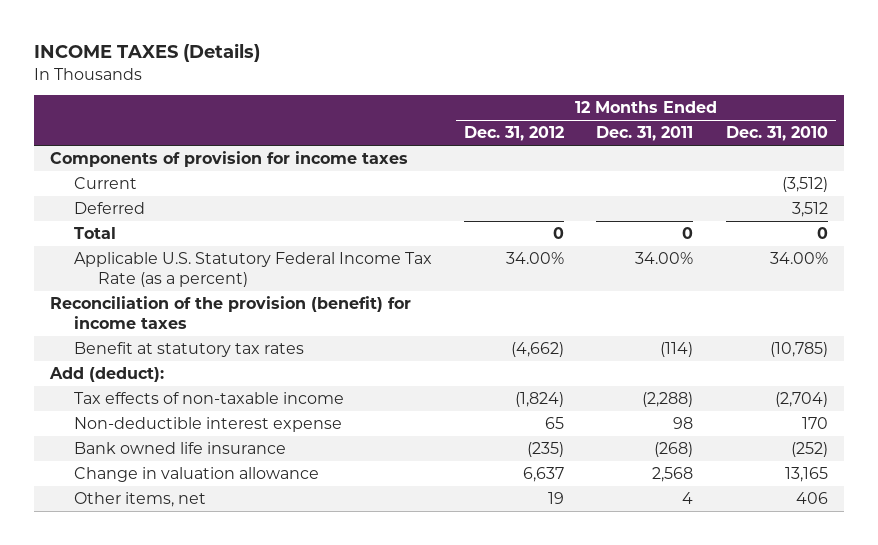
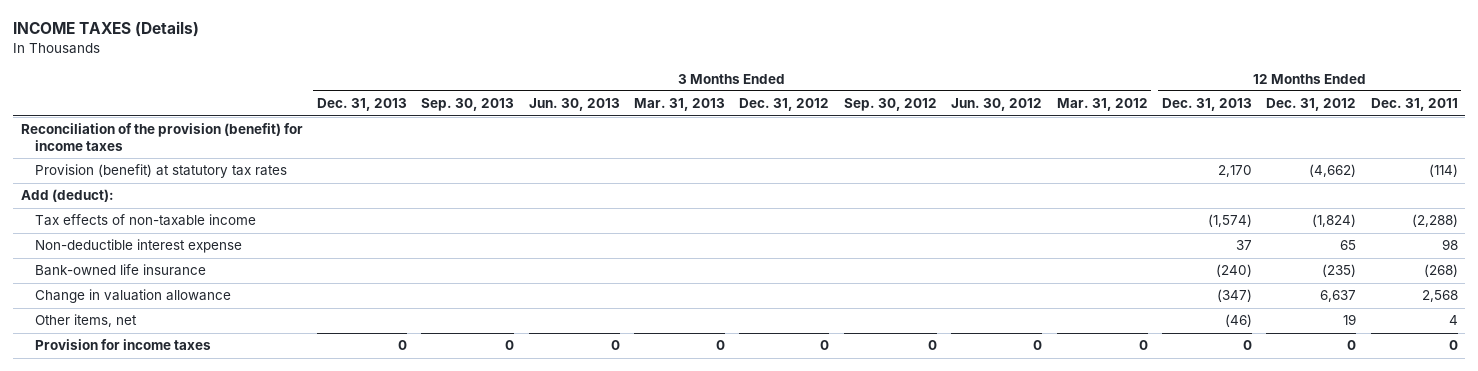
- | 12 Months Ended Dec. 31, 2012 | 12 Months Ended Dec. 31, 2011 | 12 Months Ended Dec. 31, 2010
+ | 3 Months Ended Dec. 31, 2013 | 3 Months Ended Sep. 30, 2013 | 3 Months Ended Jun. 30, 2013 | 3 Months Ended Mar. 31, 2013 | 3 Months Ended Dec. 31, 2012 | 3 Months Ended Sep. 30, 2012 | 3 Months Ended Jun. 30, 2012 | 3 Months Ended Mar. 31, 2012 | 12 Months Ended Dec. 31, 2013 | 12 Months Ended Dec. 31, 2012 | 12 Months Ended Dec. 31, 2011
- Components of provision for income taxes
- Current | | | (3,512)
- Deferred | | | 3,512
- Total | 0 | 0 | 0
- Applicable U.S. Statutory Federal Income Tax Rate (as a percent) | 34.00% | 34.00% | 34.00%
- Benefit at statutory tax rates | (4,662) | (114) | (10,785)
+ Provision (benefit) at statutory tax rates | | | | | | | | | 2,170 | (4,662) | (114)
- Bank owned life insurance | (235) | (268) | (252)
+ Bank-owned life insurance | | | | | | | | | (240) | (235) | (268)
+ Provision for income taxes | 0 | 0 | 0 | 0 | 0 | 0 | 0 | 0 | 0 | 0 | 0

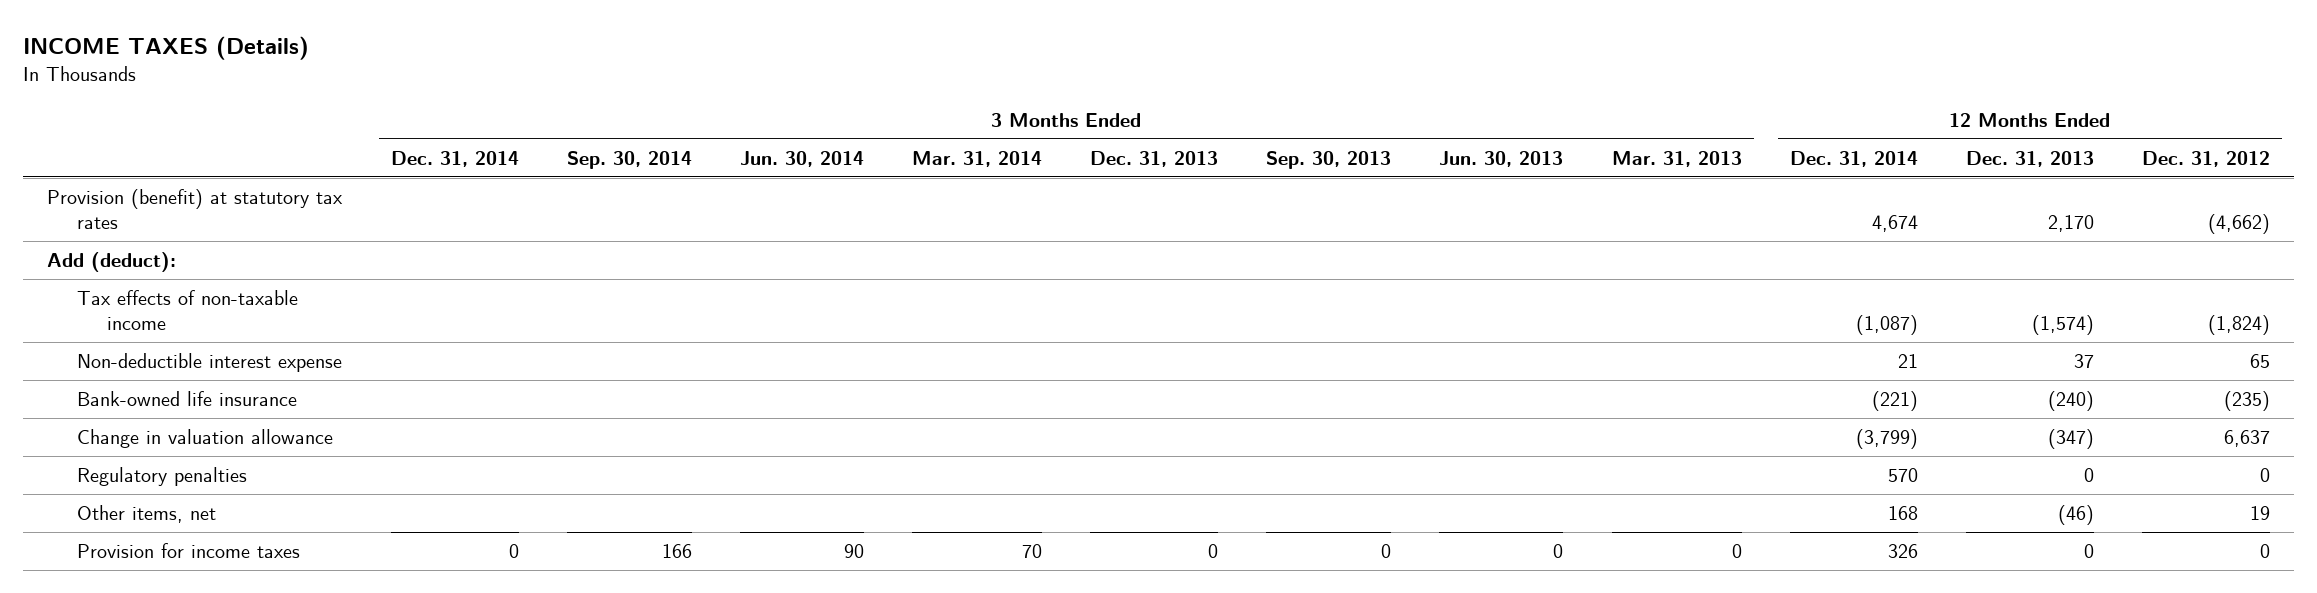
- | 3 Months Ended Dec. 31, 2013 | 3 Months Ended Sep. 30, 2013 | 3 Months Ended Jun. 30, 2013 | 3 Months Ended Mar. 31, 2013 | 3 Months Ended Dec. 31, 2012 | 3 Months Ended Sep. 30, 2012 | 3 Months Ended Jun. 30, 2012 | 3 Months Ended Mar. 31, 2012 | 12 Months Ended Dec. 31, 2013 | 12 Months Ended Dec. 31, 2012 | 12 Months Ended Dec. 31, 2011
+ | 3 Months Ended Dec. 31, 2014 | 3 Months Ended Sep. 30, 2014 | 3 Months Ended Jun. 30, 2014 | 3 Months Ended Mar. 31, 2014 | 3 Months Ended Dec. 31, 2013 | 3 Months Ended Sep. 30, 2013 | 3 Months Ended Jun. 30, 2013 | 3 Months Ended Mar. 31, 2013 | 12 Months Ended Dec. 31, 2014 | 12 Months Ended Dec. 31, 2013 | 12 Months Ended Dec. 31, 2012
- Reconciliation of the provision (benefit) for income taxes
+ Regulatory penalties | | | | | | | | | 570 | 0 | 0

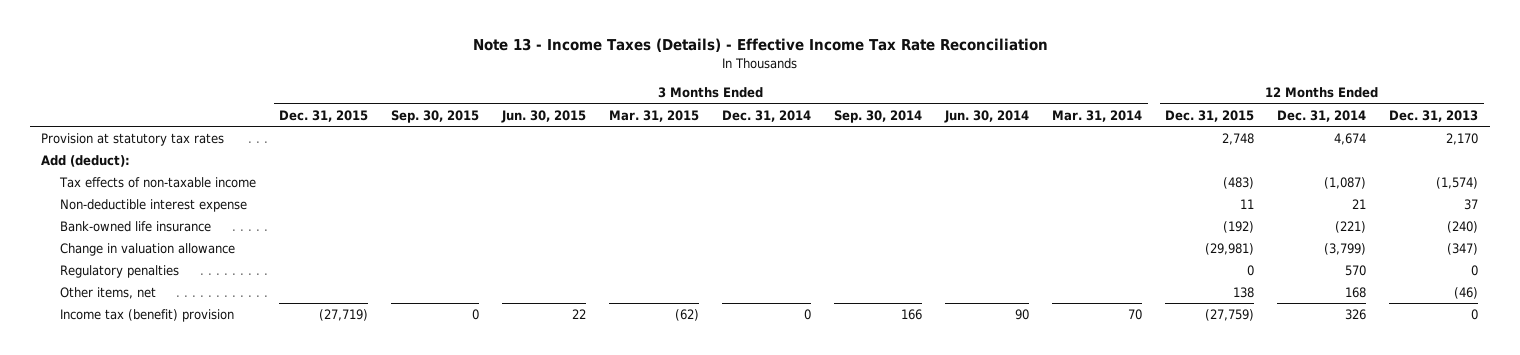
- INCOME TAXES (Details)
+ Note 13 - Income Taxes (Details) - Effective Income Tax Rate Reconciliation
- | 3 Months Ended Dec. 31, 2014 | 3 Months Ended Sep. 30, 2014 | 3 Months Ended Jun. 30, 2014 | 3 Months Ended Mar. 31, 2014 | 3 Months Ended Dec. 31, 2013 | 3 Months Ended Sep. 30, 2013 | 3 Months Ended Jun. 30, 2013 | 3 Months Ended Mar. 31, 2013 | 12 Months Ended Dec. 31, 2014 | 12 Months Ended Dec. 31, 2013 | 12 Months Ended Dec. 31, 2012
+ | 3 Months Ended Dec. 31, 2015 | 3 Months Ended Sep. 30, 2015 | 3 Months Ended Jun. 30, 2015 | 3 Months Ended Mar. 31, 2015 | 3 Months Ended Dec. 31, 2014 | 3 Months Ended Sep. 30, 2014 | 3 Months Ended Jun. 30, 2014 | 3 Months Ended Mar. 31, 2014 | 12 Months Ended Dec. 31, 2015 | 12 Months Ended Dec. 31, 2014 | 12 Months Ended Dec. 31, 2013
- Provision (benefit) at statutory tax rates | | | | | | | | | 4,674 | 2,170 | (4,662)
+ Provision at statutory tax rates | | | | | | | | | 2,748 | 4,674 | 2,170
- Provision for income taxes | 0 | 166 | 90 | 70 | 0 | 0 | 0 | 0 | 326 | 0 | 0
+ Income tax (benefit) provision | (27,719) | 0 | 22 | (62) | 0 | 166 | 90 | 70 | (27,759) | 326 | 0

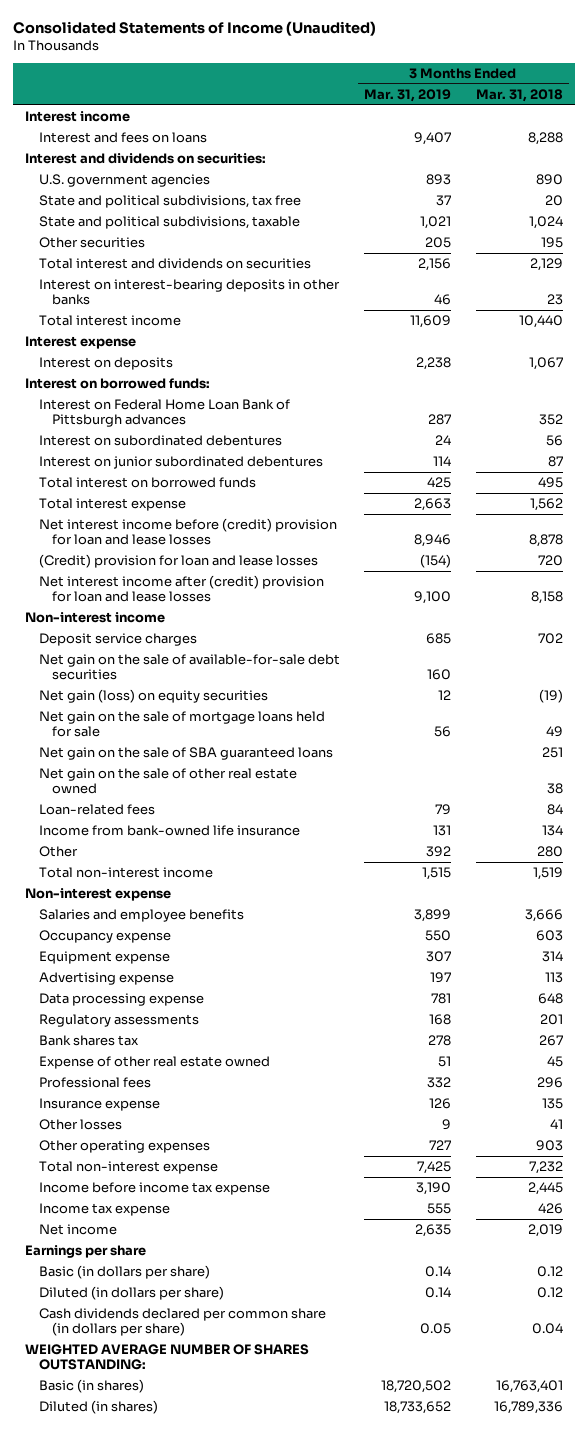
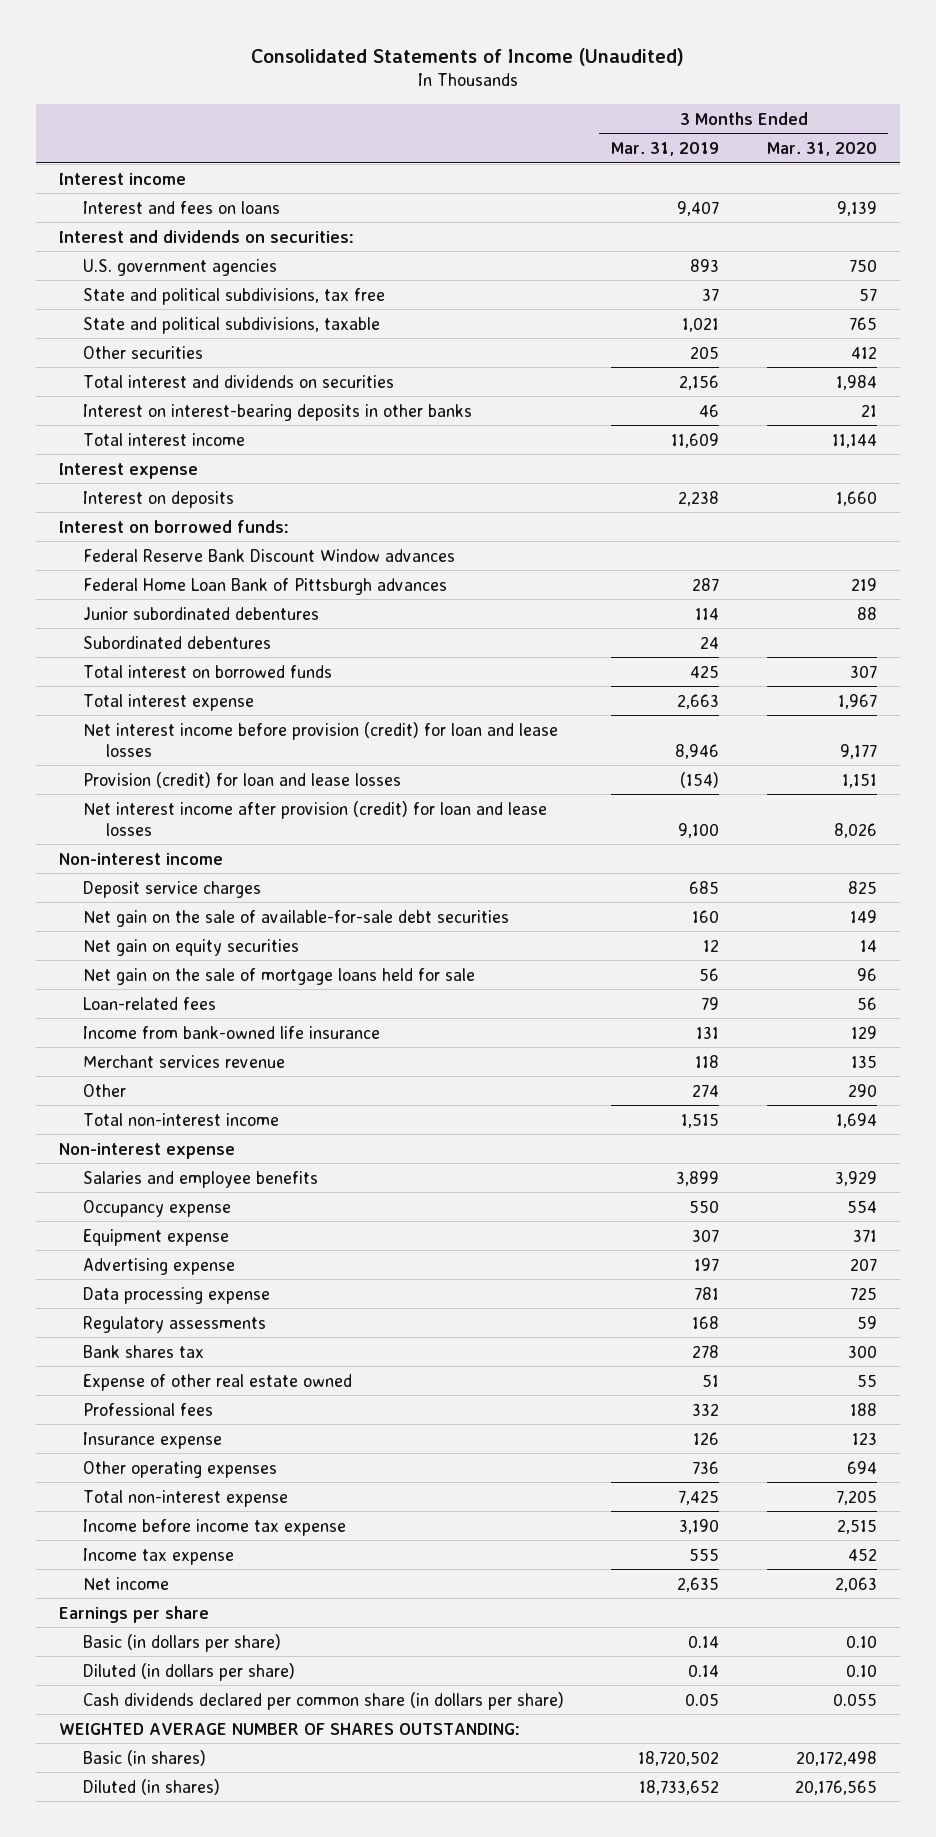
- | 3 Months Ended Mar. 31, 2019 | 3 Months Ended Mar. 31, 2018
+ | 3 Months Ended Mar. 31, 2019 | 3 Months Ended Mar. 31, 2020
- Interest on Federal Home Loan Bank of Pittsburgh advances | 287 | 352
- Interest on subordinated debentures | 24 | 56
- Interest on junior subordinated debentures | 114 | 87
+ Federal Reserve Bank Discount Window advances
+ Federal Home Loan Bank of Pittsburgh advances | 287 | 219
+ Junior subordinated debentures | 114 | 88
+ Subordinated debentures | 24 |
- Net interest income before (credit) provision for loan and lease losses | 8,946 | 8,878
- (Credit) provision for loan and lease losses | (154) | 720
- Net interest income after (credit) provision for loan and lease losses | 9,100 | 8,158
+ Net interest income before provision (credit) for loan and lease losses | 8,946 | 9,177
+ Provision (credit) for loan and lease losses | (154) | 1,151
+ Net interest income after provision (credit) for loan and lease losses | 9,100 | 8,026
- Net gain (loss) on equity securities | 12 | (19)
+ Net gain on equity securities | 12 | 14
- Net gain on the sale of SBA guaranteed loans | | 251
- Net gain on the sale of other real estate owned | | 38
- Other | 392 | 280
+ Merchant services revenue | 118 | 135
+ Other | 274 | 290
- Other losses | 9 | 41
- Other operating expenses | 727 | 903
+ Other operating expenses | 736 | 694

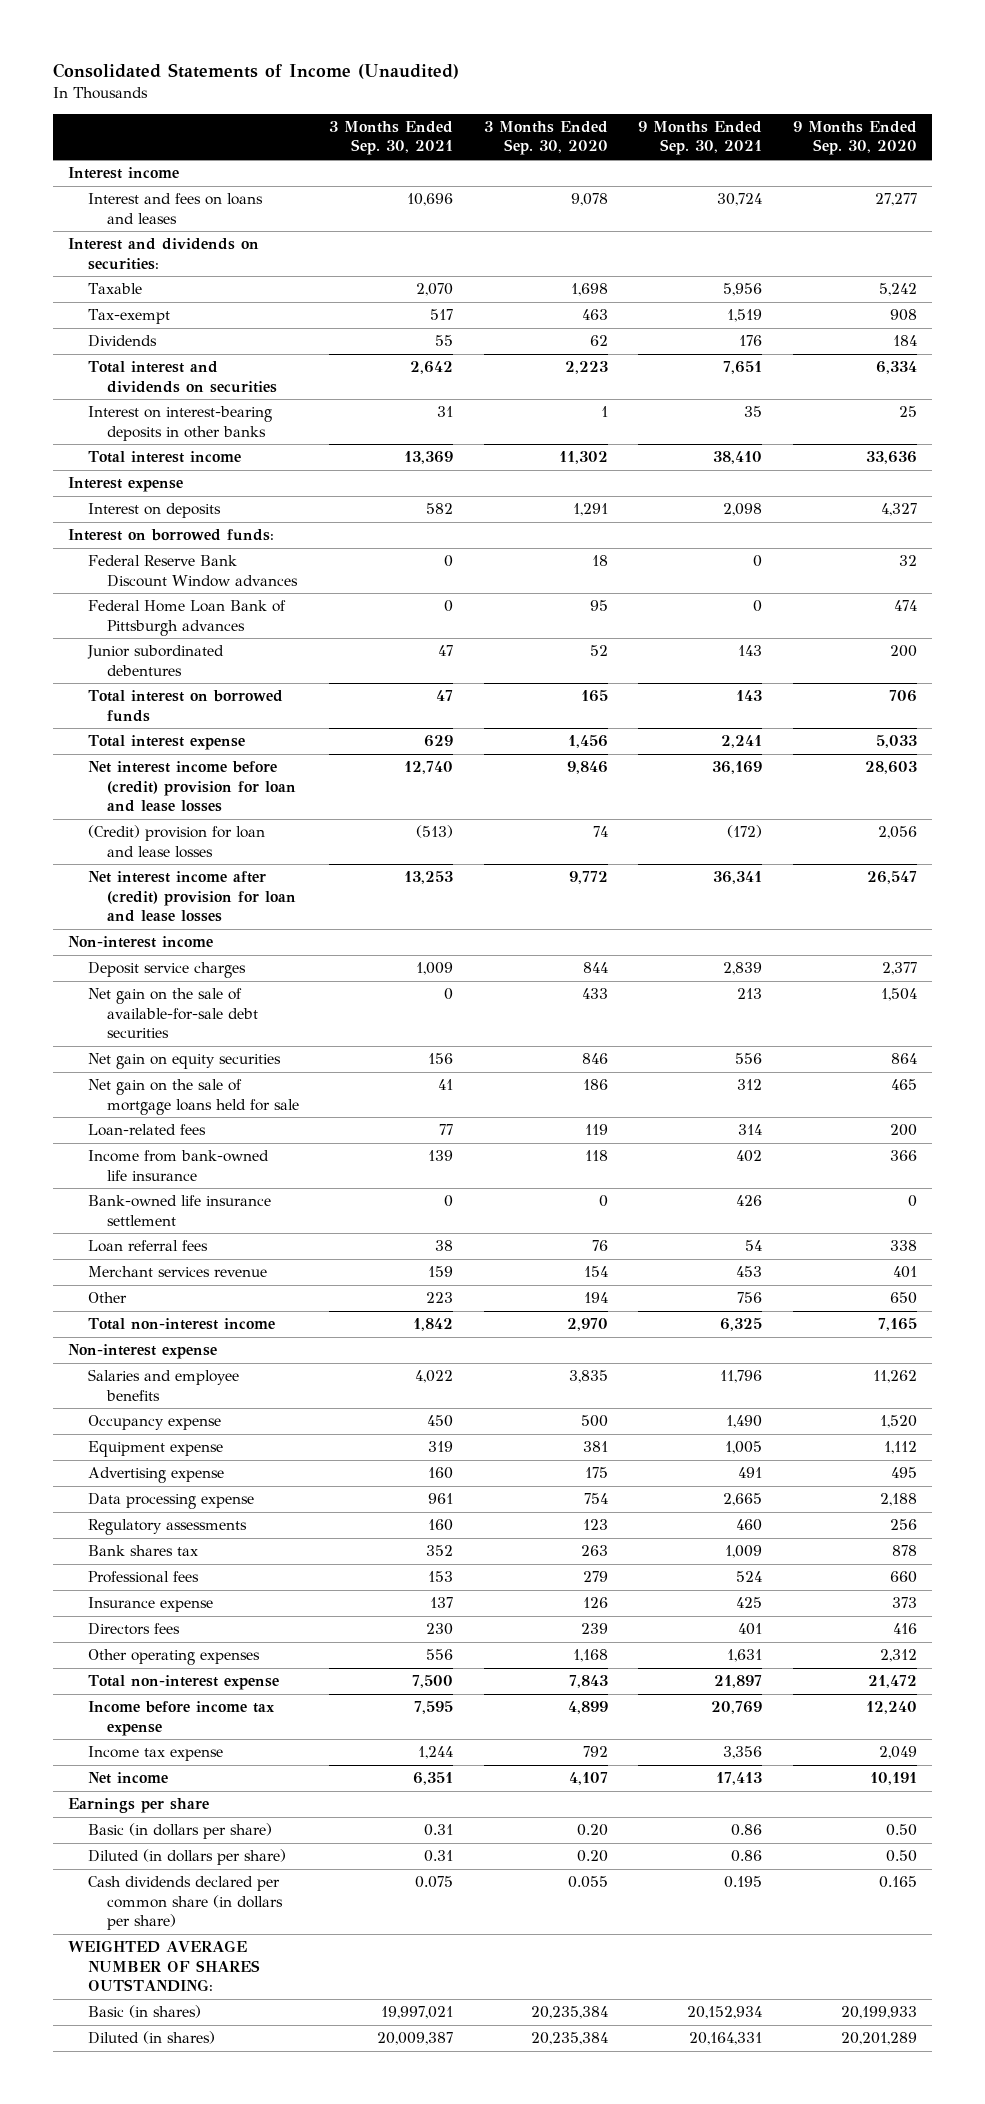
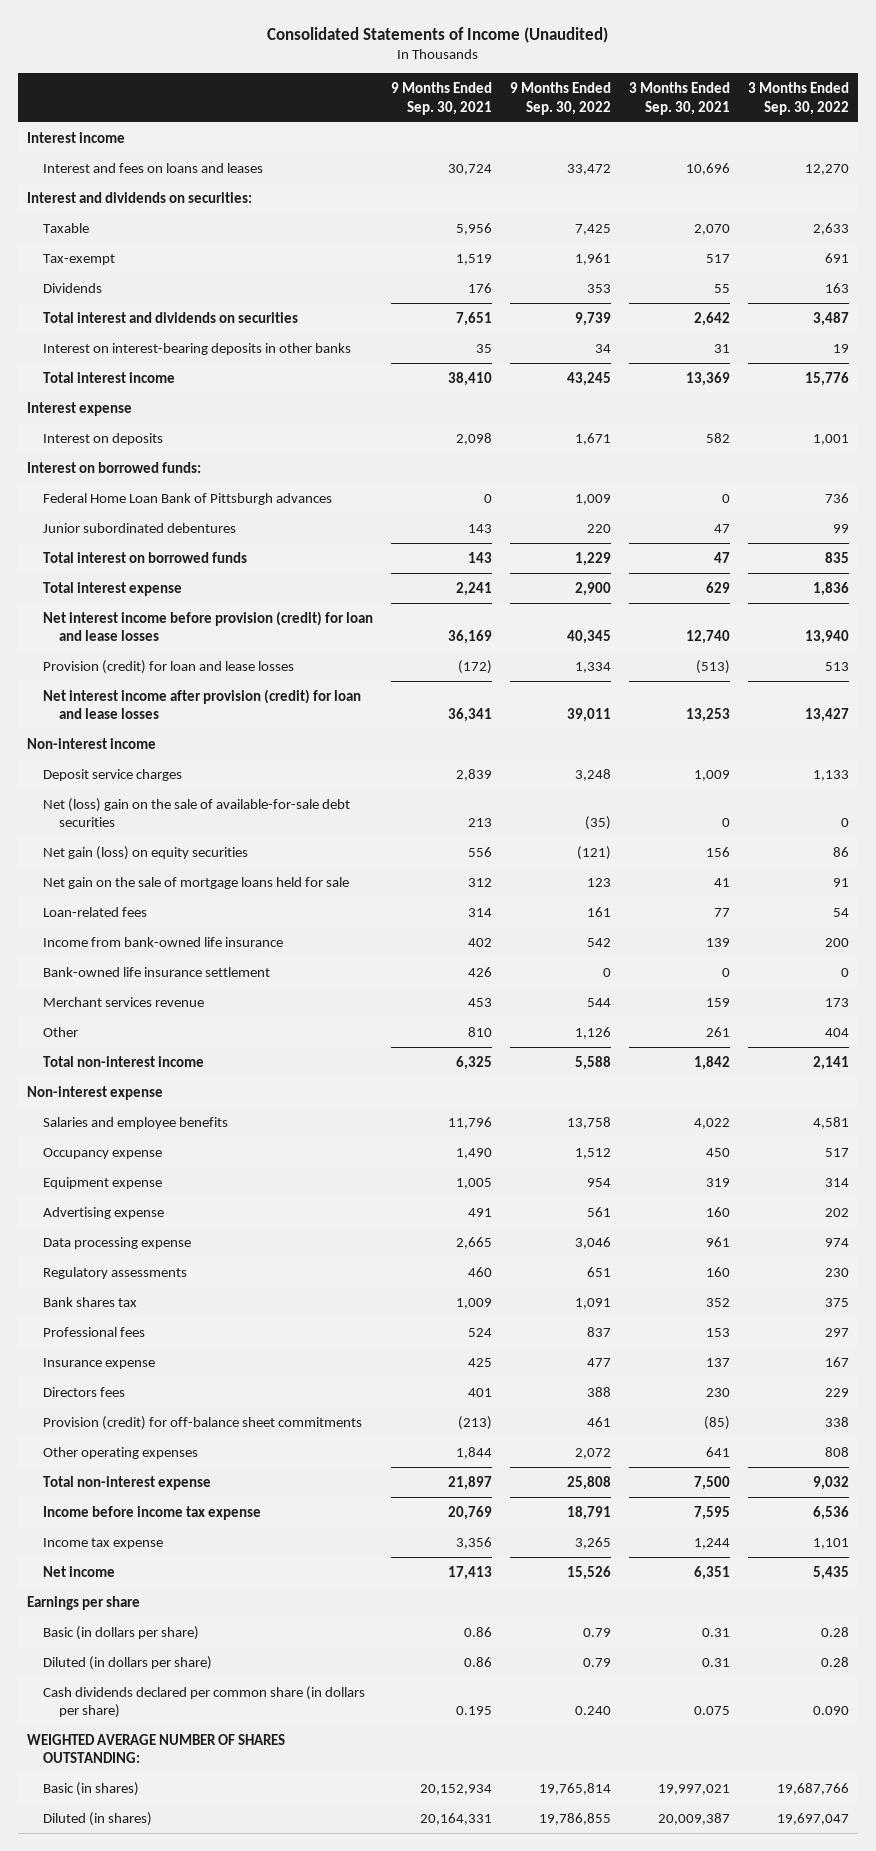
- | 3 Months Ended Sep. 30, 2021 | 3 Months Ended Sep. 30, 2020 | 9 Months Ended Sep. 30, 2021 | 9 Months Ended Sep. 30, 2020
+ | 9 Months Ended Sep. 30, 2021 | 9 Months Ended Sep. 30, 2022 | 3 Months Ended Sep. 30, 2021 | 3 Months Ended Sep. 30, 2022
- Federal Reserve Bank Discount Window advances | 0 | 18 | 0 | 32
- Net interest income before (credit) provision for loan and lease losses | 12,740 | 9,846 | 36,169 | 28,603
- (Credit) provision for loan and lease losses | (513) | 74 | (172) | 2,056
- Net interest income after (credit) provision for loan and lease losses | 13,253 | 9,772 | 36,341 | 26,547
+ Net interest income before provision (credit) for loan and lease losses | 36,169 | 40,345 | 12,740 | 13,940
+ Provision (credit) for loan and lease losses | (172) | 1,334 | (513) | 513
+ Net interest income after provision (credit) for loan and lease losses | 36,341 | 39,011 | 13,253 | 13,427
- Net gain on the sale of available-for-sale debt securities | 0 | 433 | 213 | 1,504
- Net gain on equity securities | 156 | 846 | 556 | 864
+ Net (loss) gain on the sale of available-for-sale debt securities | 213 | (35) | 0 | 0
+ Net gain (loss) on equity securities | 556 | (121) | 156 | 86
- Loan referral fees | 38 | 76 | 54 | 338
- Other | 223 | 194 | 756 | 650
+ Other | 810 | 1,126 | 261 | 404
- Other operating expenses | 556 | 1,168 | 1,631 | 2,312
+ Provision (credit) for off-balance sheet commitments | (213) | 461 | (85) | 338
+ Other operating expenses | 1,844 | 2,072 | 641 | 808

